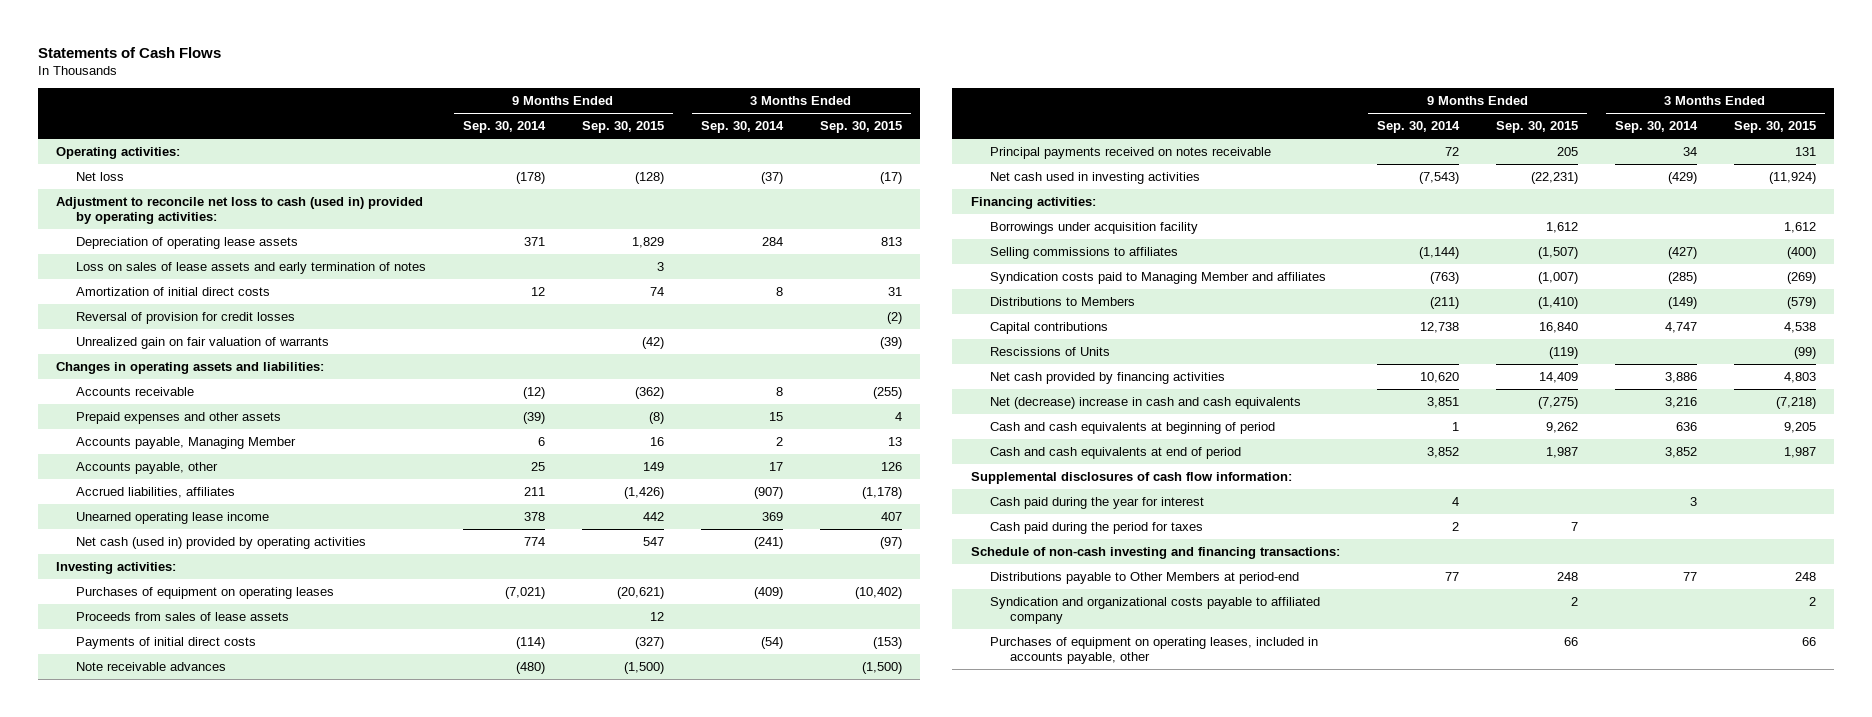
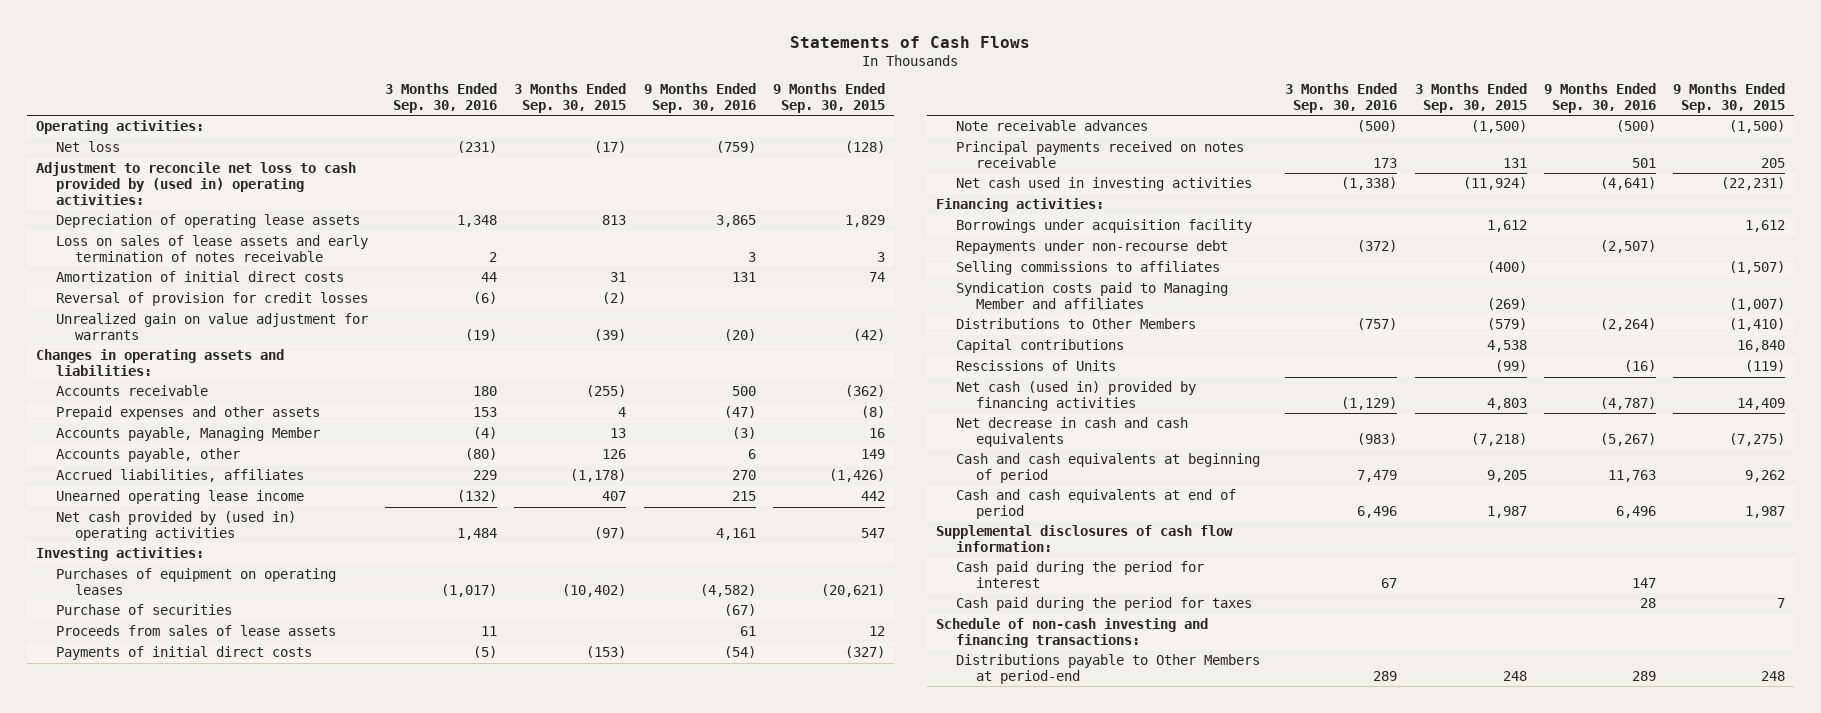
- | 9 Months Ended Sep. 30, 2014 | 9 Months Ended Sep. 30, 2015 | 3 Months Ended Sep. 30, 2014 | 3 Months Ended Sep. 30, 2015
+ | 3 Months Ended Sep. 30, 2016 | 3 Months Ended Sep. 30, 2015 | 9 Months Ended Sep. 30, 2016 | 9 Months Ended Sep. 30, 2015
- Adjustment to reconcile net loss to cash (used in) provided by operating activities:
+ Adjustment to reconcile net loss to cash provided by (used in) operating activities:
- Loss on sales of lease assets and early termination of notes | | 3 | |
+ Loss on sales of lease assets and early termination of notes receivable | 2 | | 3 | 3
- Unrealized gain on fair valuation of warrants | | (42) | | (39)
+ Unrealized gain on value adjustment for warrants | (19) | (39) | (20) | (42)
- Net cash (used in) provided by operating activities | 774 | 547 | (241) | (97)
+ Net cash provided by (used in) operating activities | 1,484 | (97) | 4,161 | 547
+ Purchase of securities | | | (67) |
+ Repayments under non-recourse debt | (372) | | (2,507) |
- Distributions to Members | (211) | (1,410) | (149) | (579)
+ Distributions to Other Members | (757) | (579) | (2,264) | (1,410)
- Net cash provided by financing activities | 10,620 | 14,409 | 3,886 | 4,803
- Net (decrease) increase in cash and cash equivalents | 3,851 | (7,275) | 3,216 | (7,218)
+ Net cash (used in) provided by financing activities | (1,129) | 4,803 | (4,787) | 14,409
+ Net decrease in cash and cash equivalents | (983) | (7,218) | (5,267) | (7,275)
- Cash paid during the year for interest | 4 | | 3 |
+ Cash paid during the period for interest | 67 | | 147 |
- Syndication and organizational costs payable to affiliated company | | 2 | | 2
- Purchases of equipment on operating leases, included in accounts payable, other | | 66 | | 66

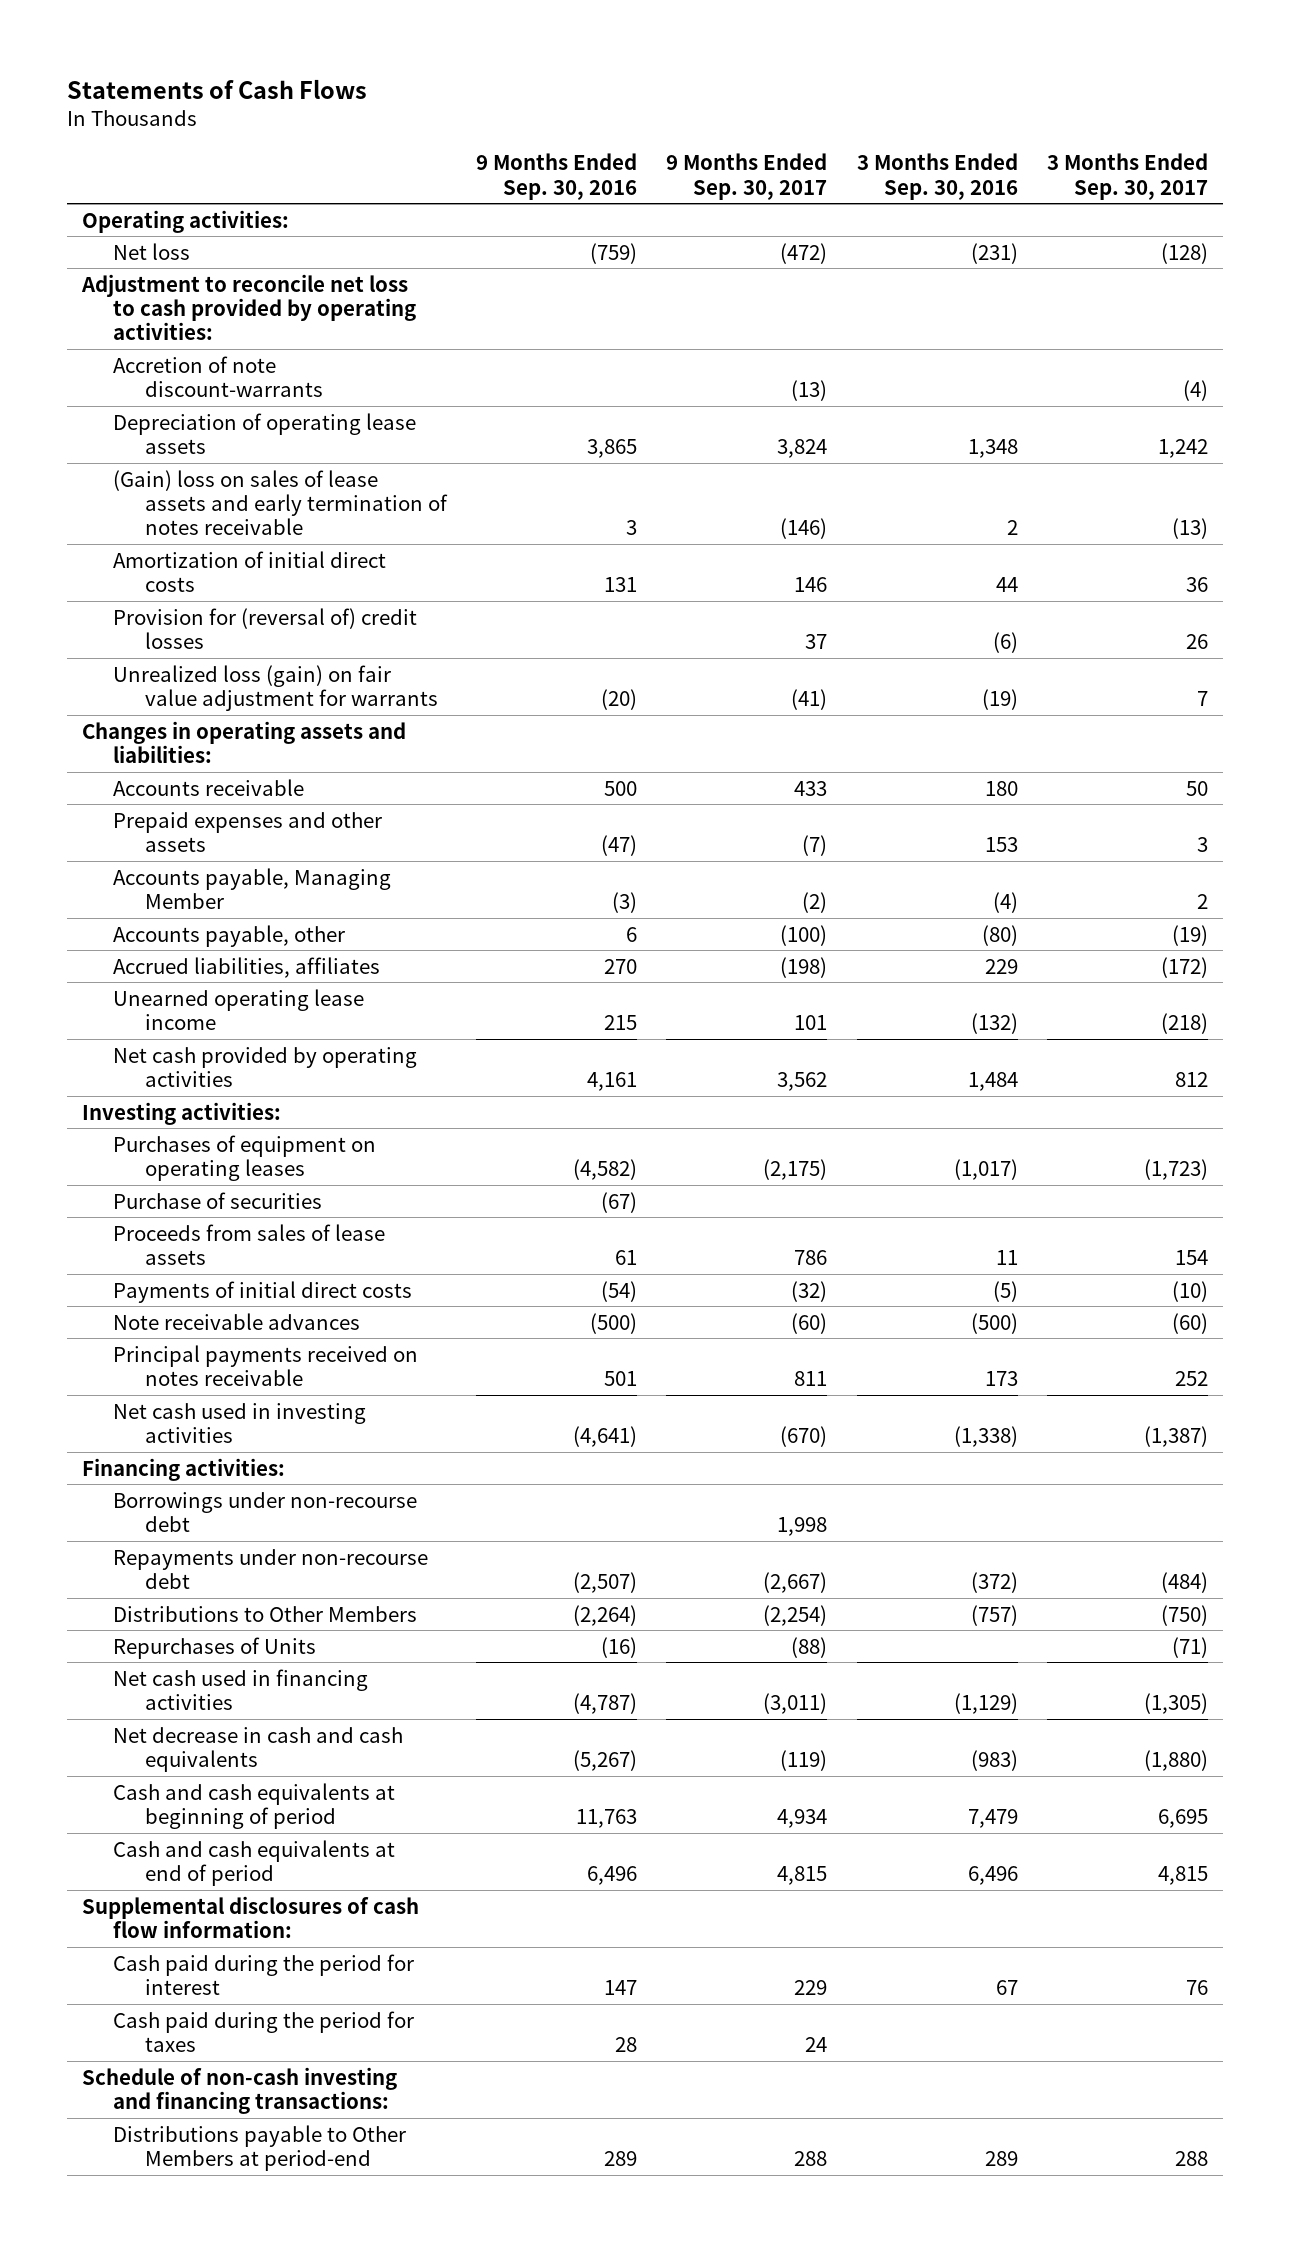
- | 3 Months Ended Sep. 30, 2016 | 3 Months Ended Sep. 30, 2015 | 9 Months Ended Sep. 30, 2016 | 9 Months Ended Sep. 30, 2015
+ | 9 Months Ended Sep. 30, 2016 | 9 Months Ended Sep. 30, 2017 | 3 Months Ended Sep. 30, 2016 | 3 Months Ended Sep. 30, 2017
- Adjustment to reconcile net loss to cash provided by (used in) operating activities:
+ Adjustment to reconcile net loss to cash provided by operating activities:
+ Accretion of note discount-warrants | | (13) | | (4)
- Loss on sales of lease assets and early termination of notes receivable | 2 | | 3 | 3
+ (Gain) loss on sales of lease assets and early termination of notes receivable | 3 | (146) | 2 | (13)
- Reversal of provision for credit losses | (6) | (2) | |
- Unrealized gain on value adjustment for warrants | (19) | (39) | (20) | (42)
+ Provision for (reversal of) credit losses | | 37 | (6) | 26
+ Unrealized loss (gain) on fair value adjustment for warrants | (20) | (41) | (19) | 7
- Net cash provided by (used in) operating activities | 1,484 | (97) | 4,161 | 547
+ Net cash provided by operating activities | 4,161 | 3,562 | 1,484 | 812
- Borrowings under acquisition facility | | 1,612 | | 1,612
+ Borrowings under non-recourse debt | | 1,998 | |
- Selling commissions to affiliates | | (400) | | (1,507)
- Syndication costs paid to Managing Member and affiliates | | (269) | | (1,007)
- Capital contributions | | 4,538 | | 16,840
- Rescissions of Units | | (99) | (16) | (119)
- Net cash (used in) provided by financing activities | (1,129) | 4,803 | (4,787) | 14,409
+ Repurchases of Units | (16) | (88) | | (71)
+ Net cash used in financing activities | (4,787) | (3,011) | (1,129) | (1,305)

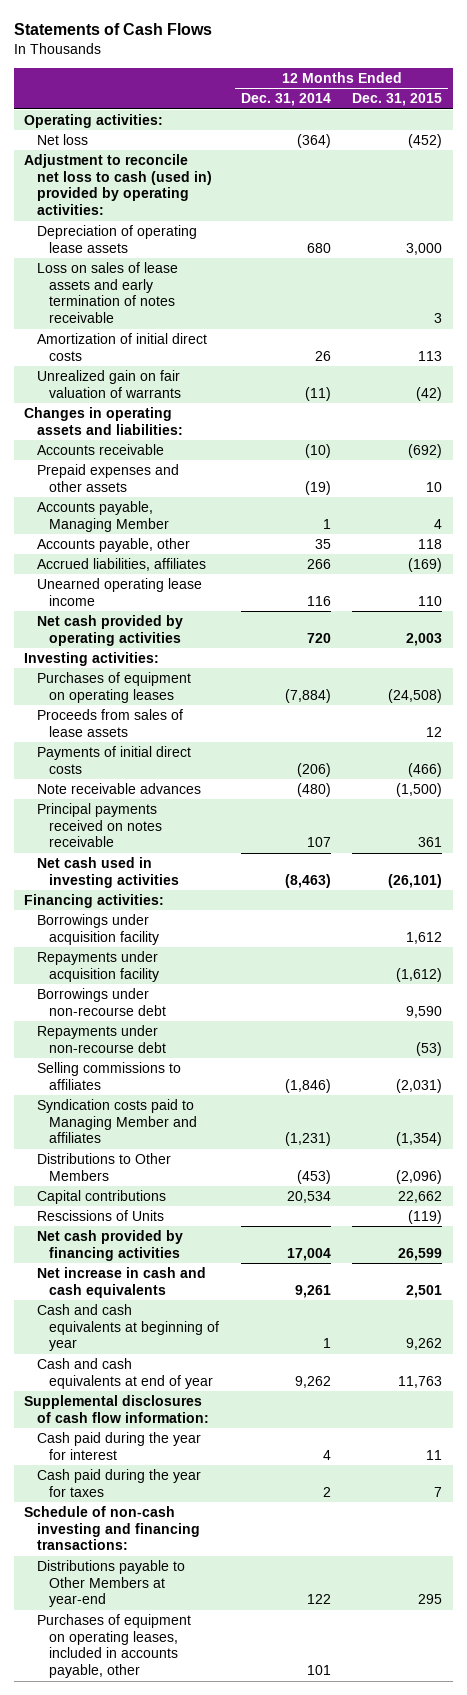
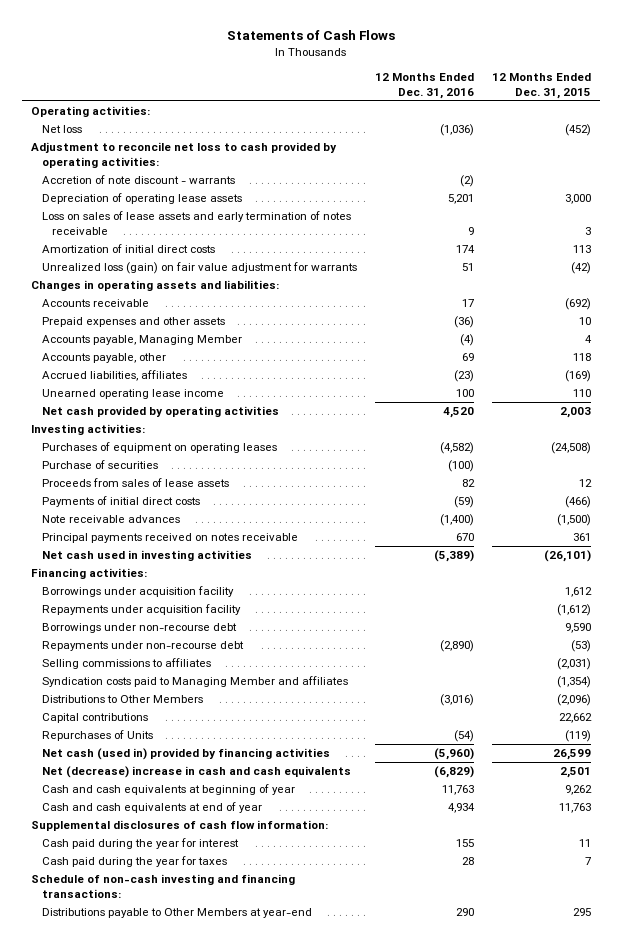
- | 12 Months Ended Dec. 31, 2014 | 12 Months Ended Dec. 31, 2015
+ | 12 Months Ended Dec. 31, 2016 | 12 Months Ended Dec. 31, 2015
- Adjustment to reconcile net loss to cash (used in) provided by operating activities:
+ Adjustment to reconcile net loss to cash provided by operating activities:
+ Accretion of note discount - warrants | (2) |
- Unrealized gain on fair valuation of warrants | (11) | (42)
+ Unrealized loss (gain) on fair value adjustment for warrants | 51 | (42)
+ Purchase of securities | (100) |
- Rescissions of Units | | (119)
- Net cash provided by financing activities | 17,004 | 26,599
- Net increase in cash and cash equivalents | 9,261 | 2,501
+ Repurchases of Units | (54) | (119)
+ Net cash (used in) provided by financing activities | (5,960) | 26,599
+ Net (decrease) increase in cash and cash equivalents | (6,829) | 2,501
- Purchases of equipment on operating leases, included in accounts payable, other | 101 |

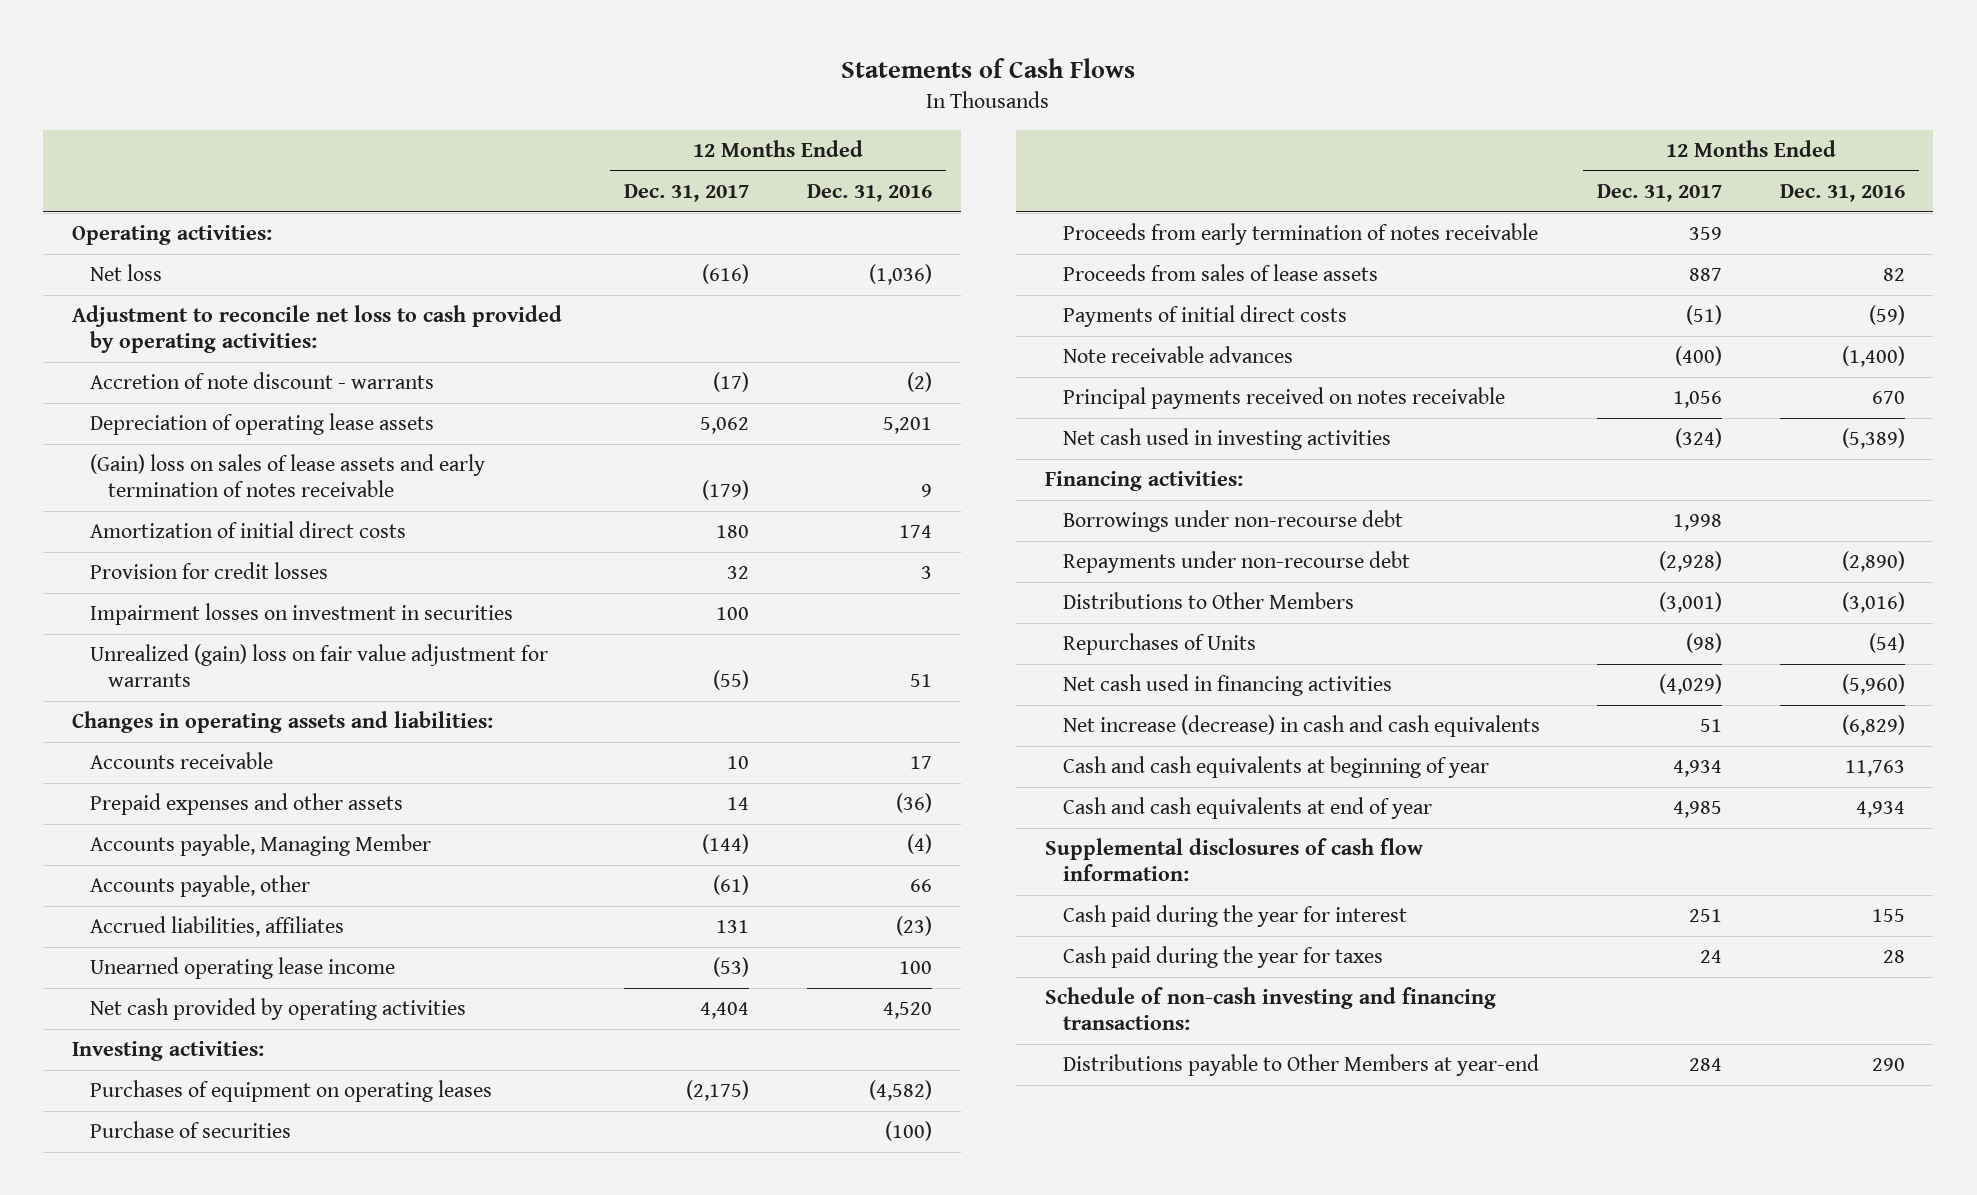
- | 12 Months Ended Dec. 31, 2016 | 12 Months Ended Dec. 31, 2015
+ | 12 Months Ended Dec. 31, 2017 | 12 Months Ended Dec. 31, 2016
- Loss on sales of lease assets and early termination of notes receivable | 9 | 3
+ (Gain) loss on sales of lease assets and early termination of notes receivable | (179) | 9
- Unrealized loss (gain) on fair value adjustment for warrants | 51 | (42)
+ Provision for credit losses | 32 | 3
+ Impairment losses on investment in securities | 100 |
+ Unrealized (gain) loss on fair value adjustment for warrants | (55) | 51
- Accounts payable, other | 69 | 118
+ Accounts payable, other | (61) | 66
+ Proceeds from early termination of notes receivable | 359 |
- Borrowings under acquisition facility | | 1,612
- Repayments under acquisition facility | | (1,612)
- Selling commissions to affiliates | | (2,031)
- Syndication costs paid to Managing Member and affiliates | | (1,354)
- Capital contributions | | 22,662
- Net cash (used in) provided by financing activities | (5,960) | 26,599
- Net (decrease) increase in cash and cash equivalents | (6,829) | 2,501
+ Net cash used in financing activities | (4,029) | (5,960)
+ Net increase (decrease) in cash and cash equivalents | 51 | (6,829)

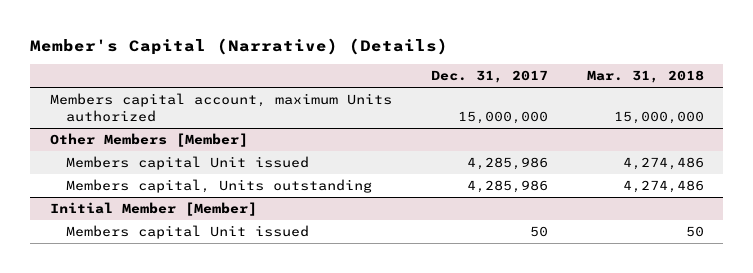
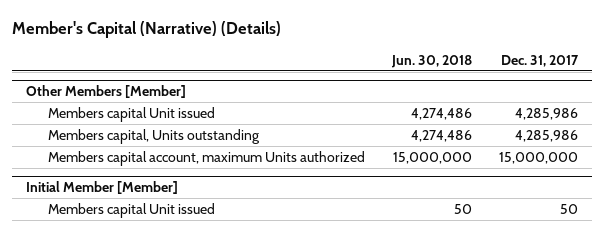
- | Dec. 31, 2017 | Mar. 31, 2018
+ | Jun. 30, 2018 | Dec. 31, 2017
- Members capital account, maximum Units authorized | 15,000,000 | 15,000,000
@ Other Members [Member]
+ Members capital account, maximum Units authorized | 15,000,000 | 15,000,000

